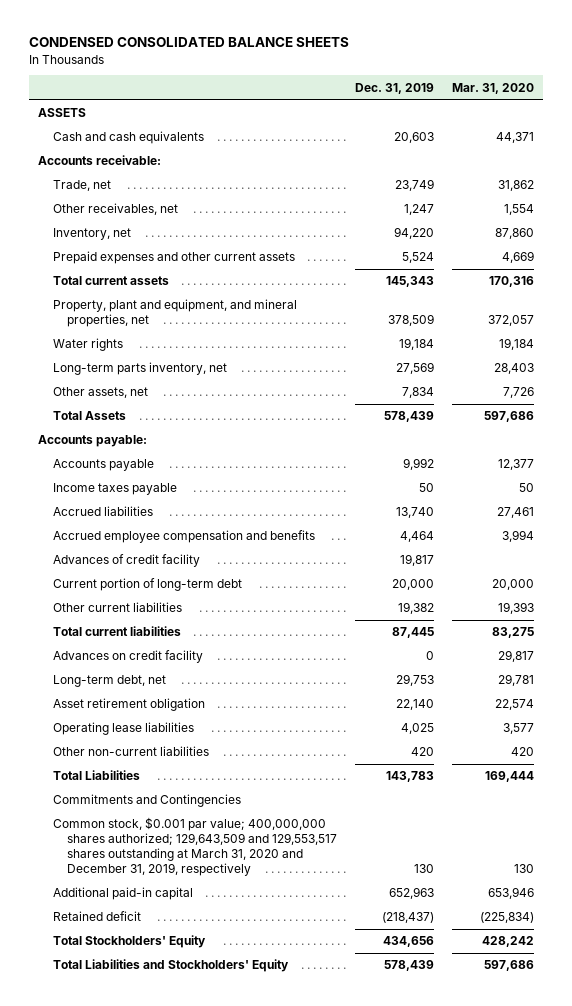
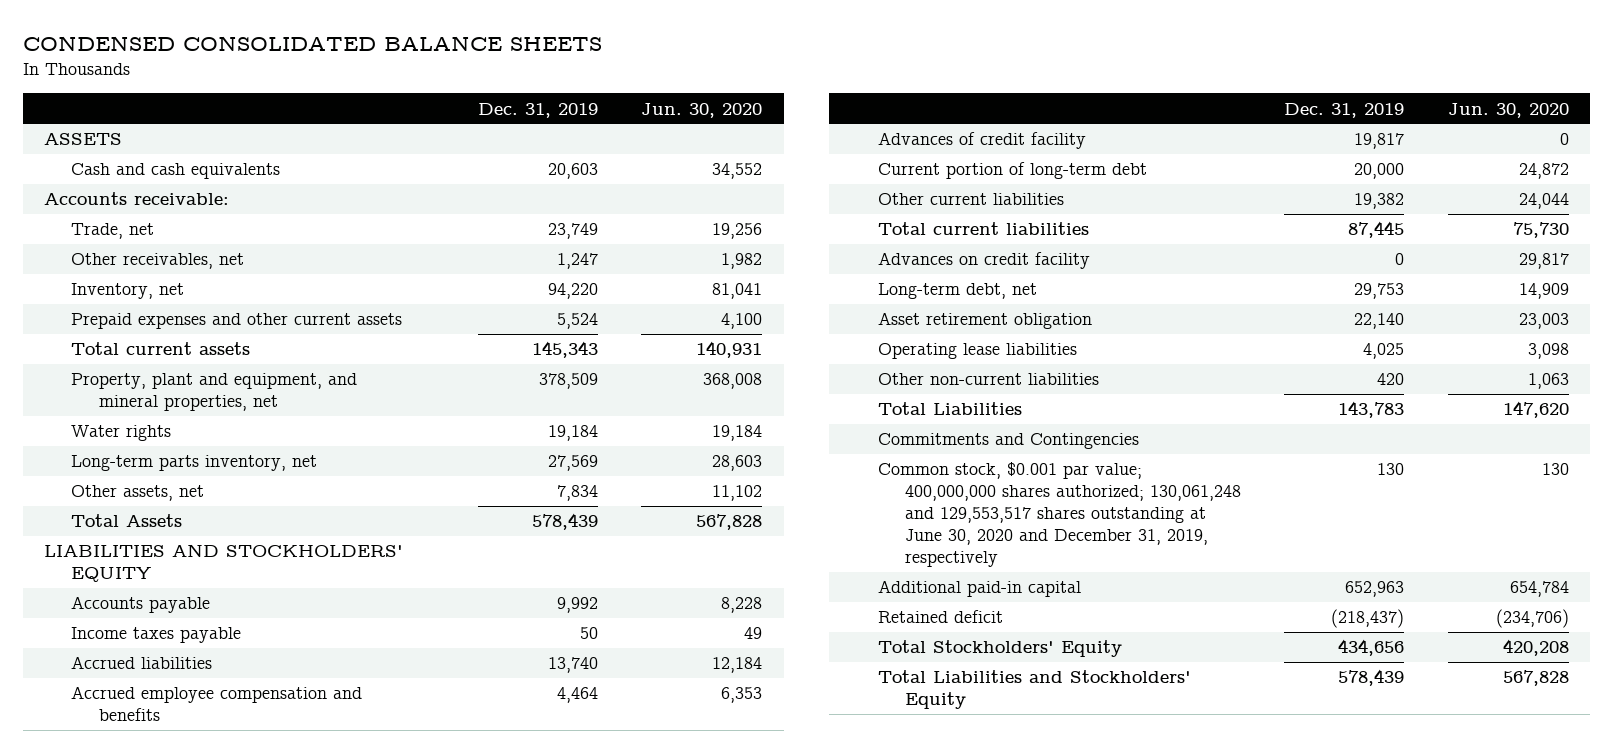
- | Dec. 31, 2019 | Mar. 31, 2020
+ | Dec. 31, 2019 | Jun. 30, 2020
- Accounts payable:
+ LIABILITIES AND STOCKHOLDERS' EQUITY
- Common stock, $0.001 par value; 400,000,000 shares authorized; 129,643,509 and 129,553,517 shares outstanding at March 31, 2020 and December 31, 2019, respectively | 130 | 130
+ Common stock, $0.001 par value; 400,000,000 shares authorized; 130,061,248 and 129,553,517 shares outstanding at June 30, 2020 and December 31, 2019, respectively | 130 | 130

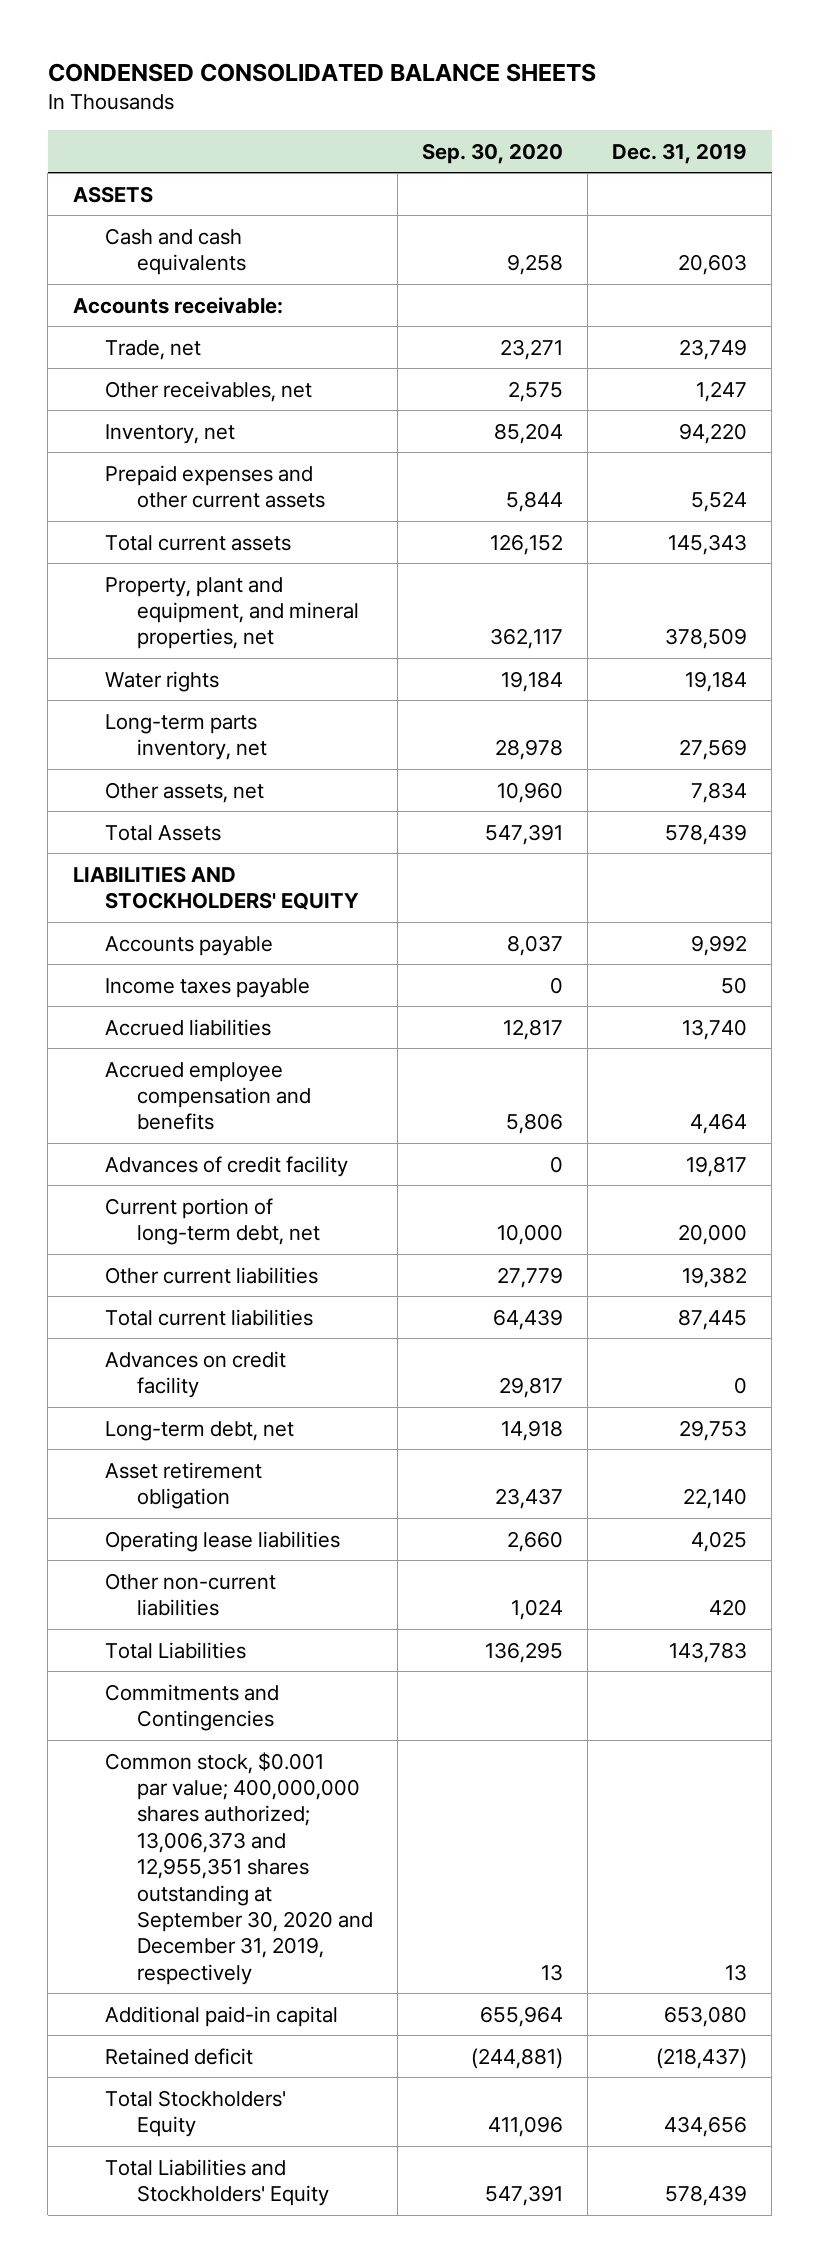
- | Dec. 31, 2019 | Jun. 30, 2020
+ | Sep. 30, 2020 | Dec. 31, 2019
- Current portion of long-term debt | 20,000 | 24,872
+ Current portion of long-term debt, net | 10,000 | 20,000
- Common stock, $0.001 par value; 400,000,000 shares authorized; 130,061,248 and 129,553,517 shares outstanding at June 30, 2020 and December 31, 2019, respectively | 130 | 130
- Additional paid-in capital | 652,963 | 654,784
+ Common stock, $0.001 par value; 400,000,000 shares authorized; 13,006,373 and 12,955,351 shares outstanding at September 30, 2020 and December 31, 2019, respectively | 13 | 13
+ Additional paid-in capital | 655,964 | 653,080

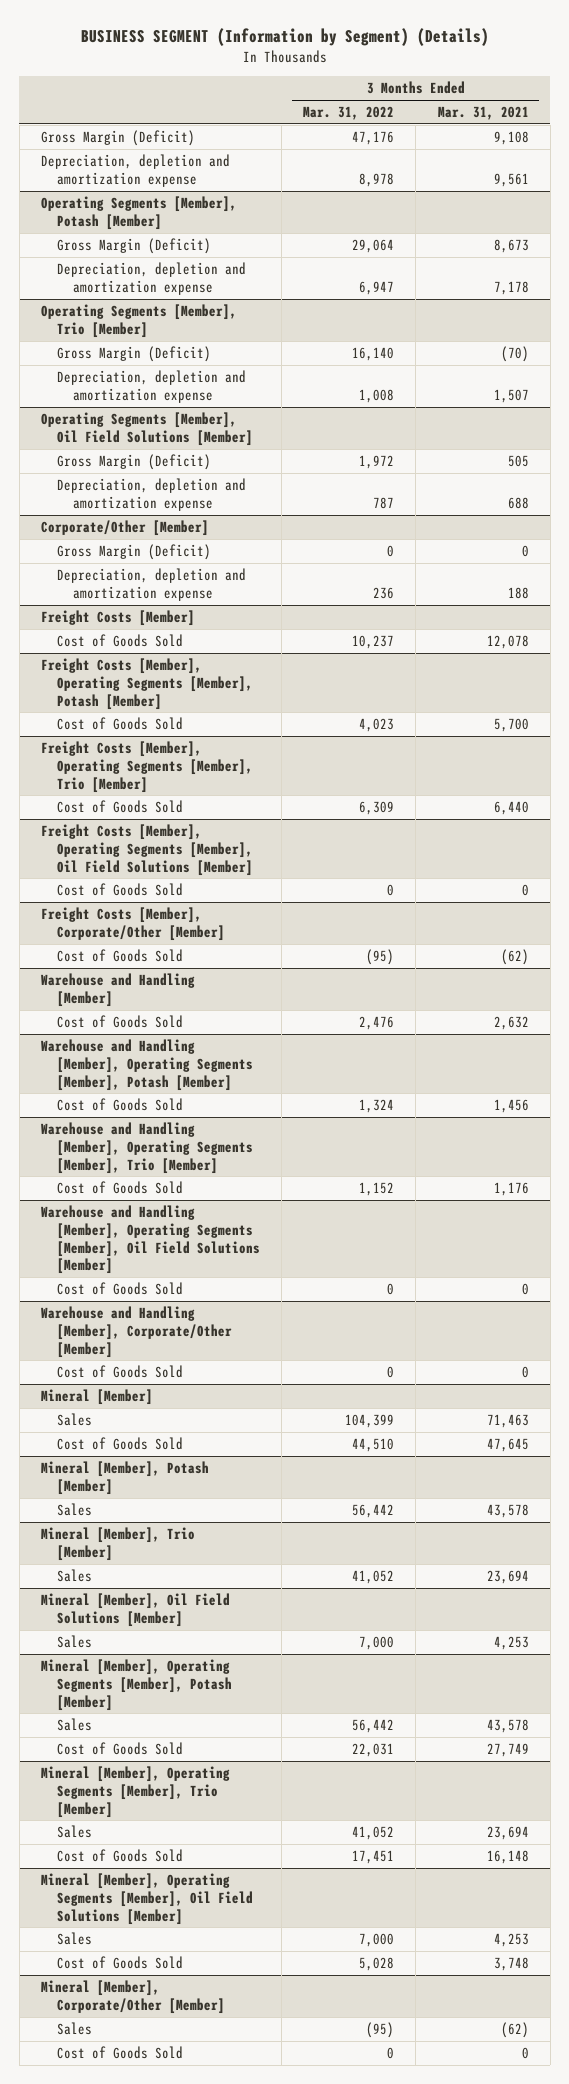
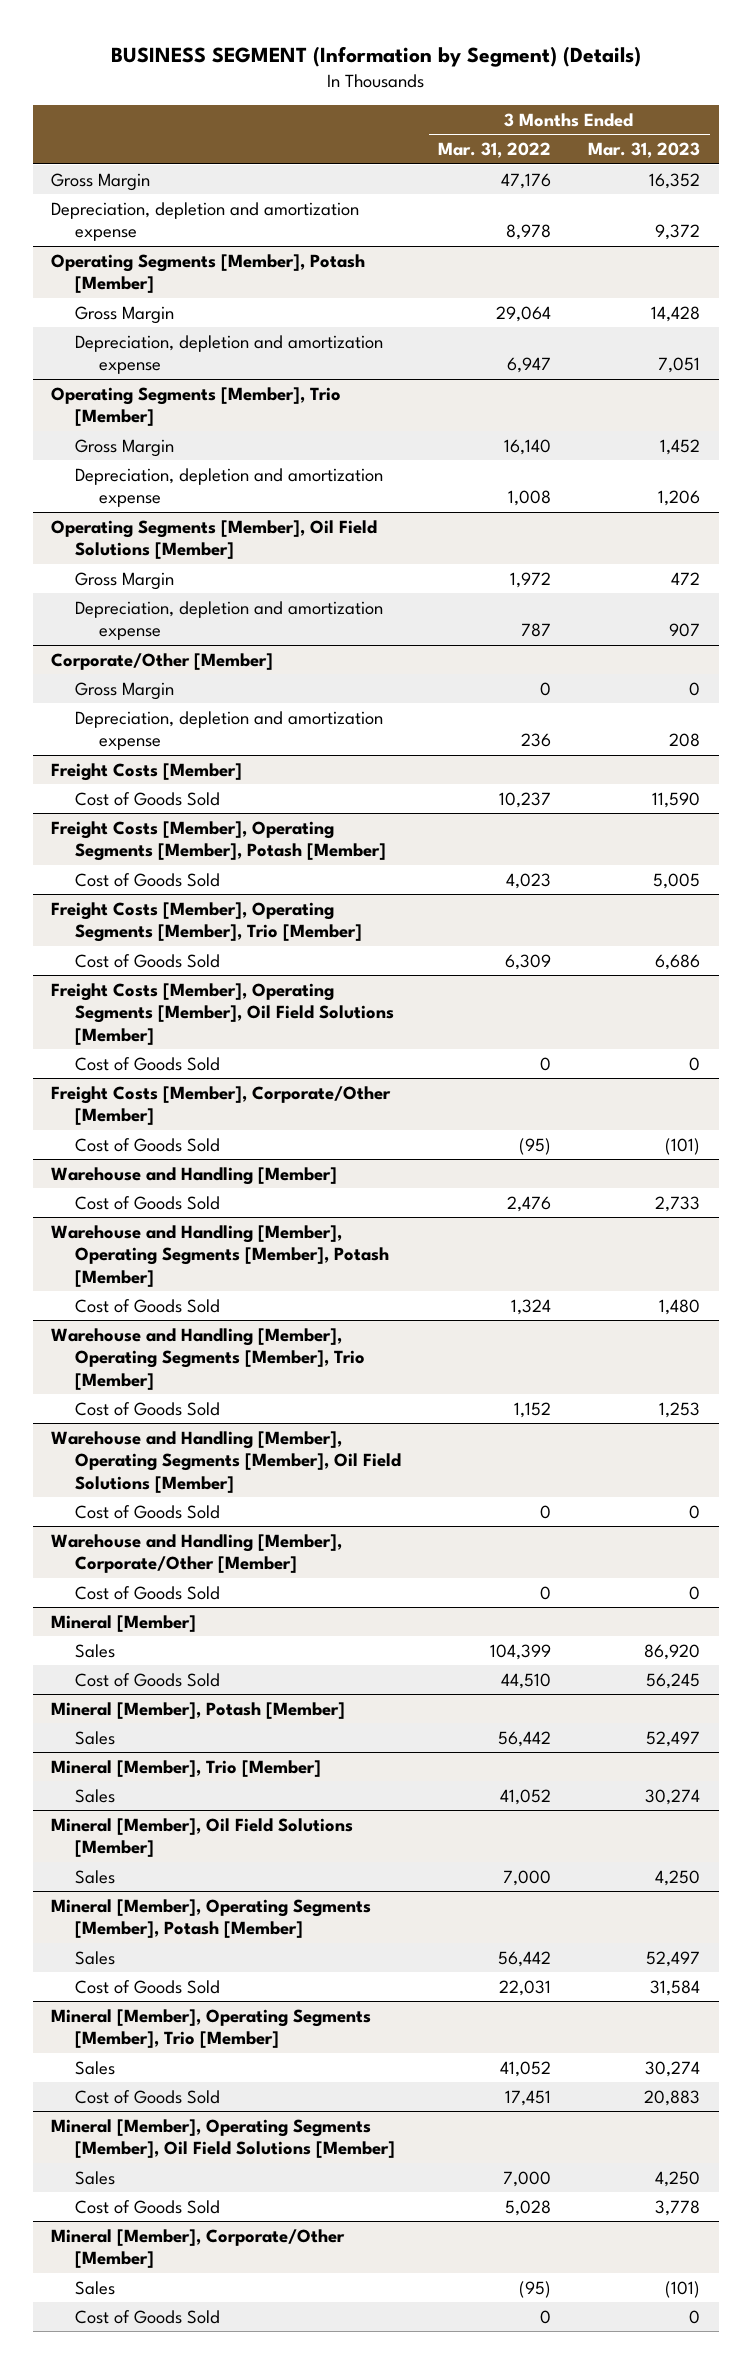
- | 3 Months Ended Mar. 31, 2022 | 3 Months Ended Mar. 31, 2021
+ | 3 Months Ended Mar. 31, 2022 | 3 Months Ended Mar. 31, 2023
- Gross Margin (Deficit) | 47,176 | 9,108
+ Gross Margin | 47,176 | 16,352
@ Operating Segments [Member], Potash [Member]
- Gross Margin (Deficit) | 29,064 | 8,673
+ Gross Margin | 29,064 | 14,428
@ Operating Segments [Member], Trio [Member]
- Gross Margin (Deficit) | 16,140 | (70)
+ Gross Margin | 16,140 | 1,452
@ Operating Segments [Member], Oil Field Solutions [Member]
- Gross Margin (Deficit) | 1,972 | 505
+ Gross Margin | 1,972 | 472
@ Corporate/Other [Member]
- Gross Margin (Deficit) | 0 | 0
+ Gross Margin | 0 | 0

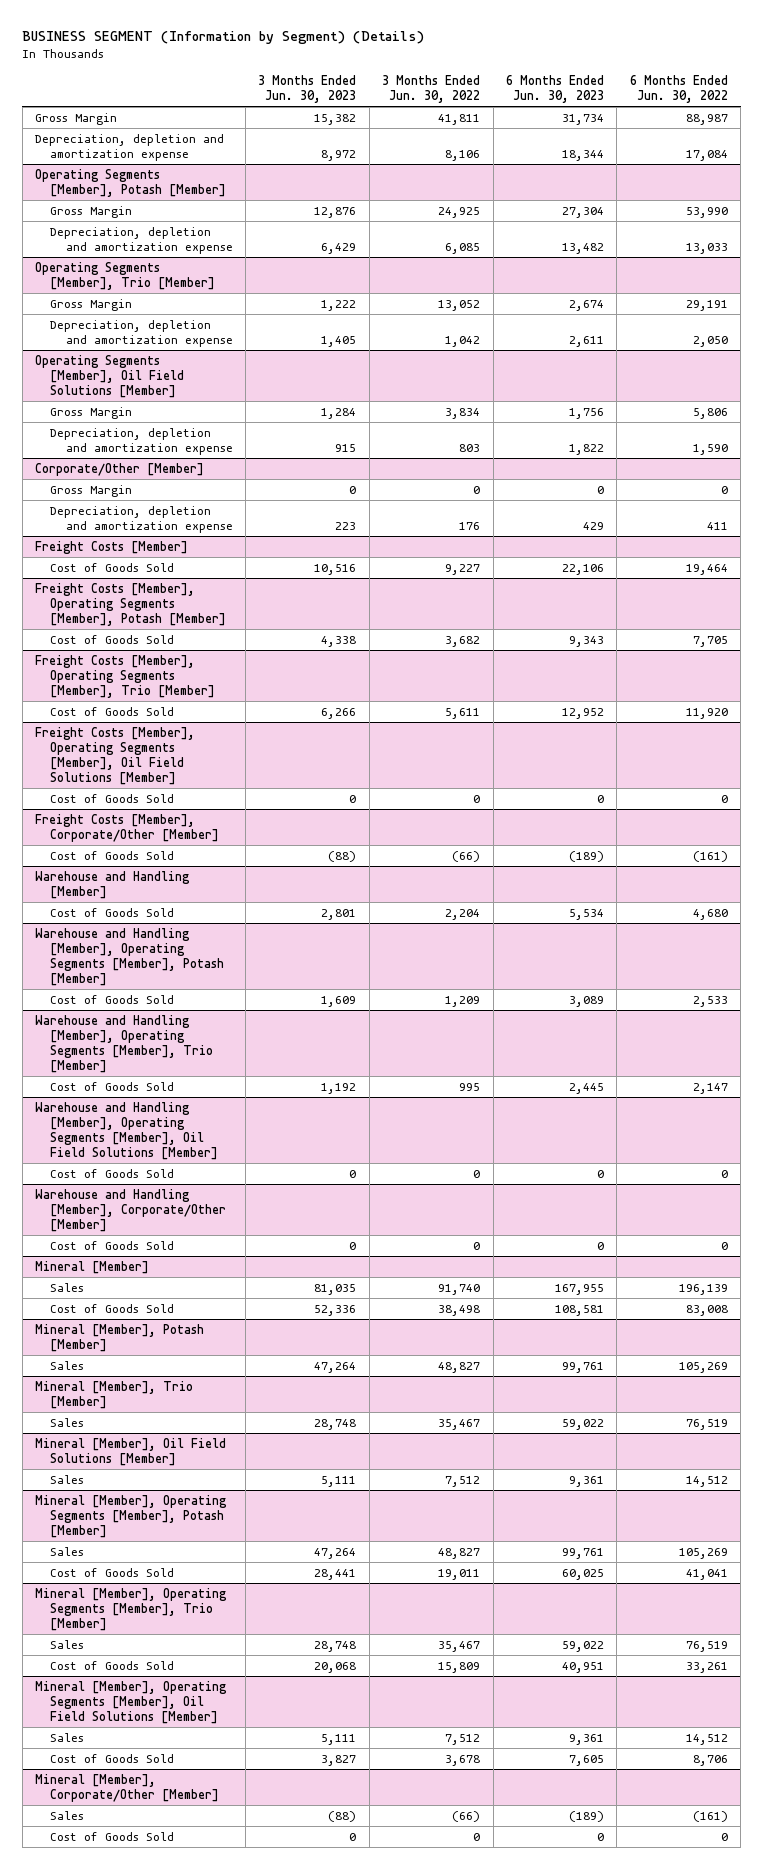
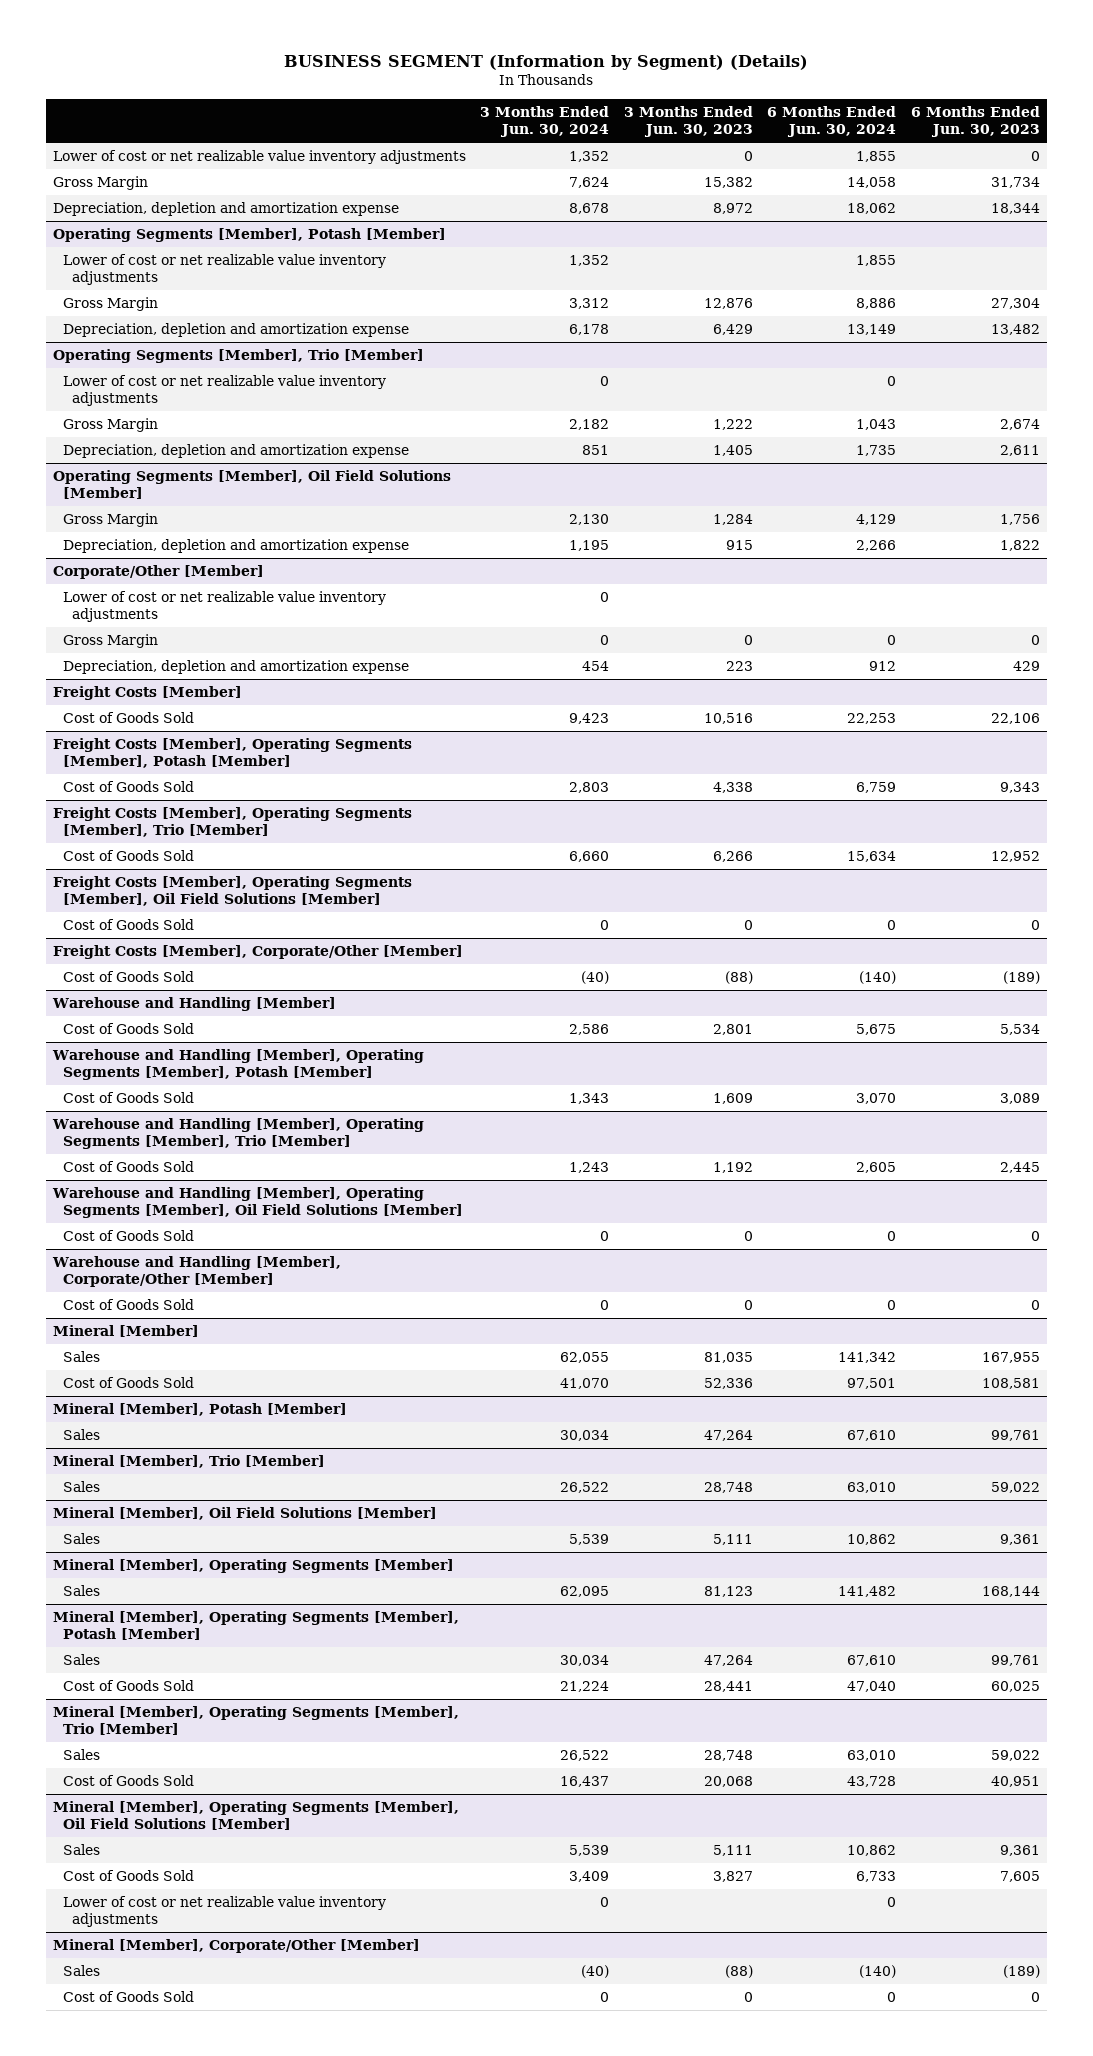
- | 3 Months Ended Jun. 30, 2023 | 3 Months Ended Jun. 30, 2022 | 6 Months Ended Jun. 30, 2023 | 6 Months Ended Jun. 30, 2022
+ | 3 Months Ended Jun. 30, 2024 | 3 Months Ended Jun. 30, 2023 | 6 Months Ended Jun. 30, 2024 | 6 Months Ended Jun. 30, 2023
+ Lower of cost or net realizable value inventory adjustments | 1,352 | 0 | 1,855 | 0
@ Operating Segments [Member], Potash [Member]
+ Lower of cost or net realizable value inventory adjustments | 1,352 | | 1,855 |
@ Operating Segments [Member], Trio [Member]
+ Lower of cost or net realizable value inventory adjustments | 0 | | 0 |
@ Corporate/Other [Member]
+ Lower of cost or net realizable value inventory adjustments | 0 | | |
+ Mineral [Member], Operating Segments [Member]
+ Sales | 62,095 | 81,123 | 141,482 | 168,144
@ Mineral [Member], Operating Segments [Member], Oil Field Solutions [Member]
+ Lower of cost or net realizable value inventory adjustments | 0 | | 0 |

